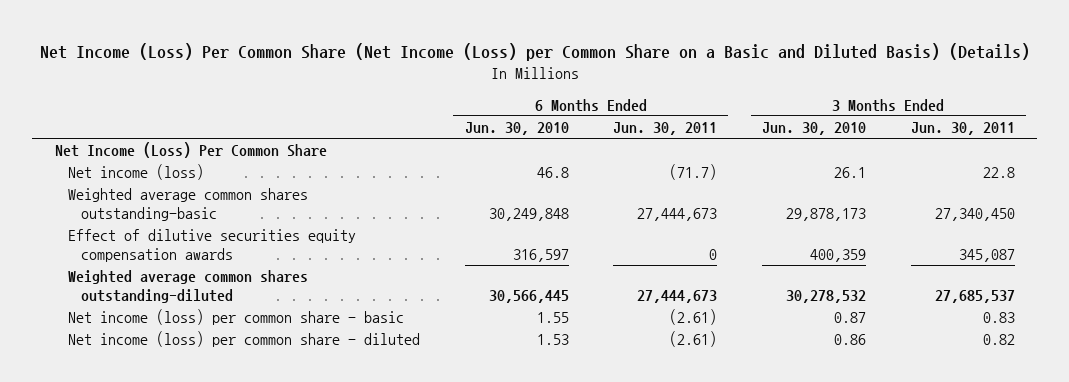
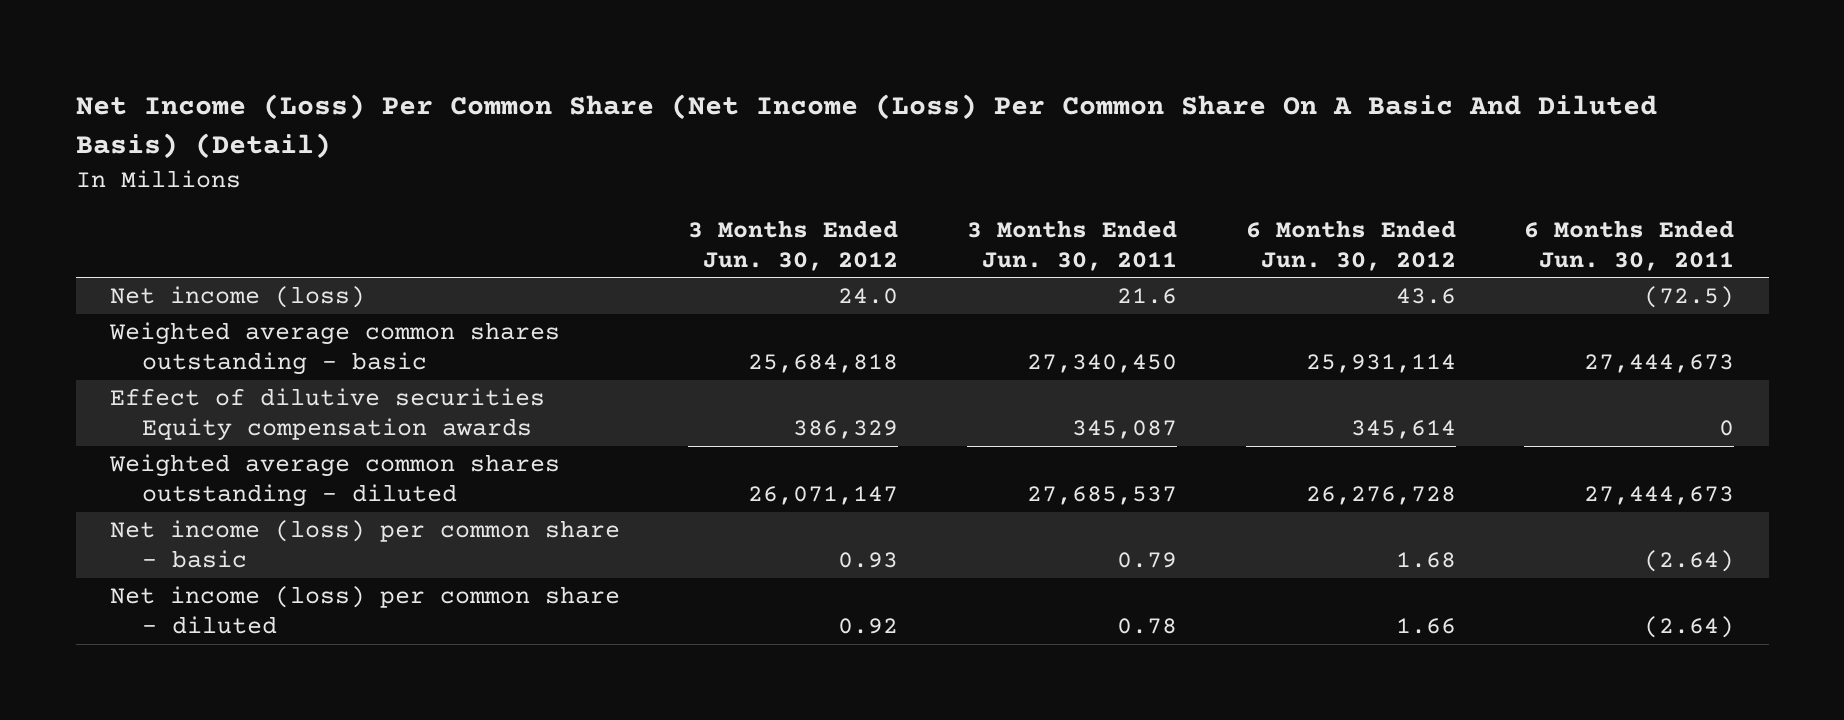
- Net Income (Loss) Per Common Share (Net Income (Loss) per Common Share on a Basic and Diluted Basis) (Details)
+ Net Income (Loss) Per Common Share (Net Income (Loss) Per Common Share On A Basic And Diluted Basis) (Detail)
- | 6 Months Ended Jun. 30, 2010 | 6 Months Ended Jun. 30, 2011 | 3 Months Ended Jun. 30, 2010 | 3 Months Ended Jun. 30, 2011
+ | 3 Months Ended Jun. 30, 2012 | 3 Months Ended Jun. 30, 2011 | 6 Months Ended Jun. 30, 2012 | 6 Months Ended Jun. 30, 2011
- Net Income (Loss) Per Common Share
- Net income (loss) | 46.8 | (71.7) | 26.1 | 22.8
- Weighted average common shares outstanding-basic | 30,249,848 | 27,444,673 | 29,878,173 | 27,340,450
- Effect of dilutive securities equity compensation awards | 316,597 | 0 | 400,359 | 345,087
- Weighted average common shares outstanding-diluted | 30,566,445 | 27,444,673 | 30,278,532 | 27,685,537
- Net income (loss) per common share - basic | 1.55 | (2.61) | 0.87 | 0.83
- Net income (loss) per common share - diluted | 1.53 | (2.61) | 0.86 | 0.82
+ Net income (loss) | 24.0 | 21.6 | 43.6 | (72.5)
+ Weighted average common shares outstanding - basic | 25,684,818 | 27,340,450 | 25,931,114 | 27,444,673
+ Effect of dilutive securities Equity compensation awards | 386,329 | 345,087 | 345,614 | 0
+ Weighted average common shares outstanding - diluted | 26,071,147 | 27,685,537 | 26,276,728 | 27,444,673
+ Net income (loss) per common share - basic | 0.93 | 0.79 | 1.68 | (2.64)
+ Net income (loss) per common share - diluted | 0.92 | 0.78 | 1.66 | (2.64)

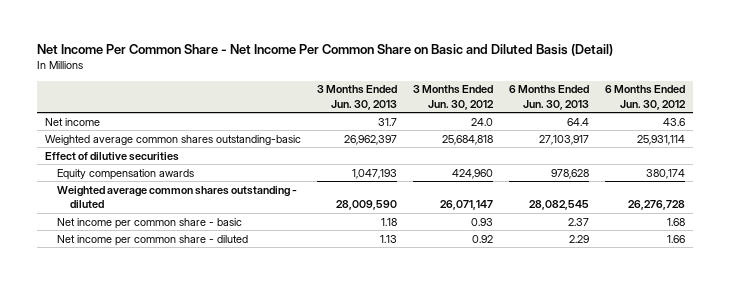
- Net Income (Loss) Per Common Share (Net Income (Loss) Per Common Share On A Basic And Diluted Basis) (Detail)
+ Net Income Per Common Share - Net Income Per Common Share on Basic and Diluted Basis (Detail)
- | 3 Months Ended Jun. 30, 2012 | 3 Months Ended Jun. 30, 2011 | 6 Months Ended Jun. 30, 2012 | 6 Months Ended Jun. 30, 2011
+ | 3 Months Ended Jun. 30, 2013 | 3 Months Ended Jun. 30, 2012 | 6 Months Ended Jun. 30, 2013 | 6 Months Ended Jun. 30, 2012
- Net income (loss) | 24.0 | 21.6 | 43.6 | (72.5)
- Weighted average common shares outstanding - basic | 25,684,818 | 27,340,450 | 25,931,114 | 27,444,673
- Effect of dilutive securities Equity compensation awards | 386,329 | 345,087 | 345,614 | 0
+ Net income | 31.7 | 24.0 | 64.4 | 43.6
+ Weighted average common shares outstanding-basic | 26,962,397 | 25,684,818 | 27,103,917 | 25,931,114
+ Effect of dilutive securities
+ Equity compensation awards | 1,047,193 | 424,960 | 978,628 | 380,174
- Net income (loss) per common share - basic | 0.93 | 0.79 | 1.68 | (2.64)
- Net income (loss) per common share - diluted | 0.92 | 0.78 | 1.66 | (2.64)
+ Net income per common share - basic | 1.18 | 0.93 | 2.37 | 1.68
+ Net income per common share - diluted | 1.13 | 0.92 | 2.29 | 1.66

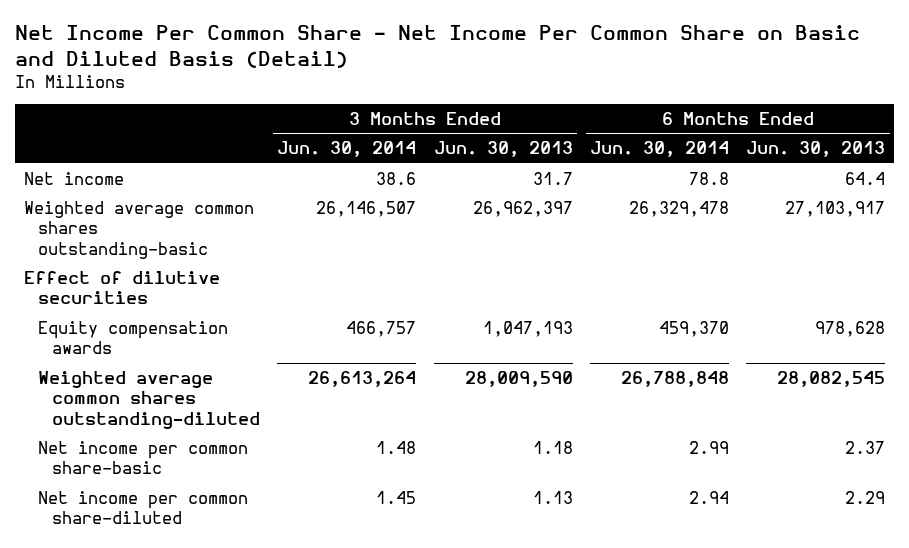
- | 3 Months Ended Jun. 30, 2013 | 3 Months Ended Jun. 30, 2012 | 6 Months Ended Jun. 30, 2013 | 6 Months Ended Jun. 30, 2012
+ | 3 Months Ended Jun. 30, 2014 | 3 Months Ended Jun. 30, 2013 | 6 Months Ended Jun. 30, 2014 | 6 Months Ended Jun. 30, 2013
- Weighted average common shares outstanding - diluted | 28,009,590 | 26,071,147 | 28,082,545 | 26,276,728
- Net income per common share - basic | 1.18 | 0.93 | 2.37 | 1.68
- Net income per common share - diluted | 1.13 | 0.92 | 2.29 | 1.66
+ Weighted average common shares outstanding-diluted | 26,613,264 | 28,009,590 | 26,788,848 | 28,082,545
+ Net income per common share-basic | 1.48 | 1.18 | 2.99 | 2.37
+ Net income per common share-diluted | 1.45 | 1.13 | 2.94 | 2.29

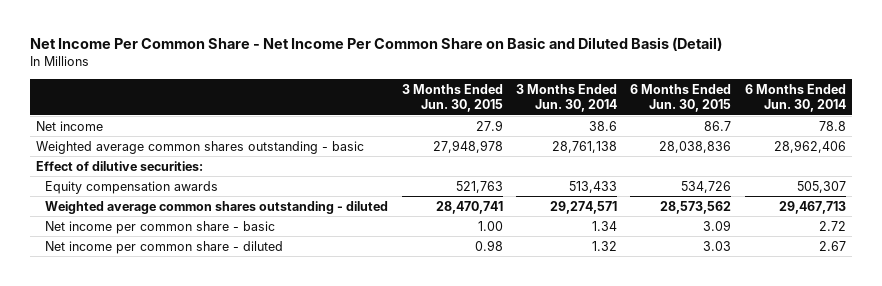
- | 3 Months Ended Jun. 30, 2014 | 3 Months Ended Jun. 30, 2013 | 6 Months Ended Jun. 30, 2014 | 6 Months Ended Jun. 30, 2013
+ | 3 Months Ended Jun. 30, 2015 | 3 Months Ended Jun. 30, 2014 | 6 Months Ended Jun. 30, 2015 | 6 Months Ended Jun. 30, 2014
- Weighted average common shares outstanding-basic | 26,146,507 | 26,962,397 | 26,329,478 | 27,103,917
- Effect of dilutive securities
- Equity compensation awards | 466,757 | 1,047,193 | 459,370 | 978,628
- Weighted average common shares outstanding-diluted | 26,613,264 | 28,009,590 | 26,788,848 | 28,082,545
- Net income per common share-basic | 1.48 | 1.18 | 2.99 | 2.37
- Net income per common share-diluted | 1.45 | 1.13 | 2.94 | 2.29
+ Weighted average common shares outstanding - basic | 27,948,978 | 28,761,138 | 28,038,836 | 28,962,406
+ Effect of dilutive securities:
+ Equity compensation awards | 521,763 | 513,433 | 534,726 | 505,307
+ Weighted average common shares outstanding - diluted | 28,470,741 | 29,274,571 | 28,573,562 | 29,467,713
+ Net income per common share - basic | 1.00 | 1.34 | 3.09 | 2.72
+ Net income per common share - diluted | 0.98 | 1.32 | 3.03 | 2.67

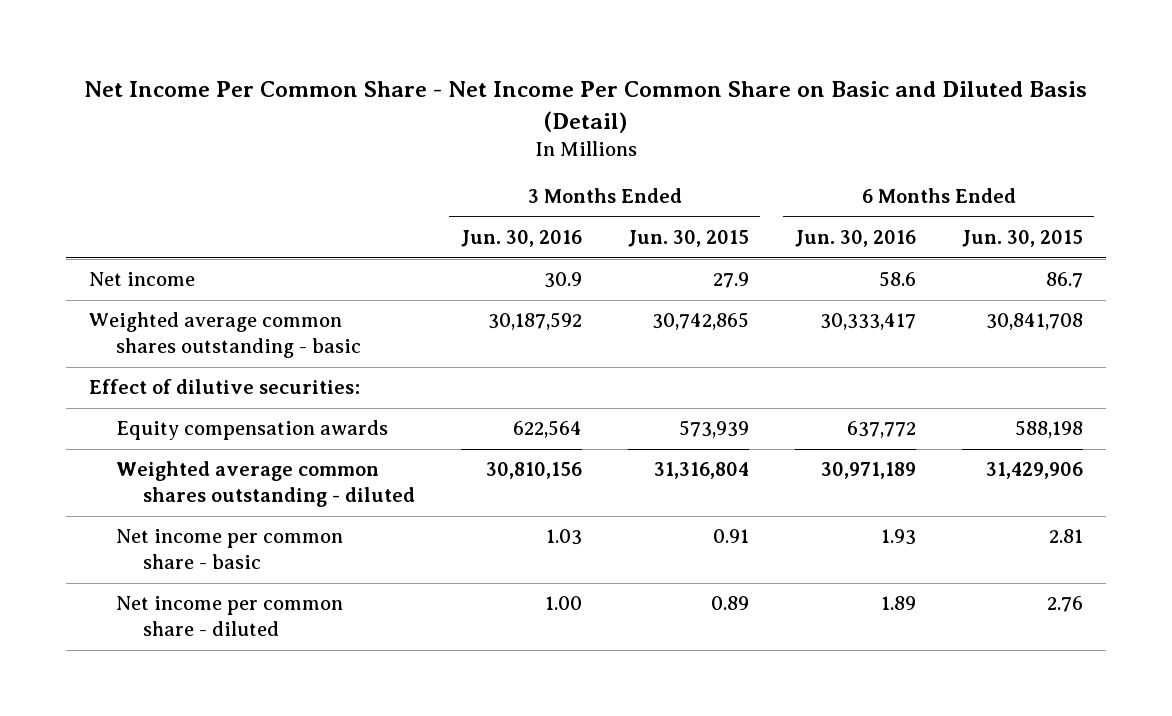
- | 3 Months Ended Jun. 30, 2015 | 3 Months Ended Jun. 30, 2014 | 6 Months Ended Jun. 30, 2015 | 6 Months Ended Jun. 30, 2014
+ | 3 Months Ended Jun. 30, 2016 | 3 Months Ended Jun. 30, 2015 | 6 Months Ended Jun. 30, 2016 | 6 Months Ended Jun. 30, 2015
- Weighted average common shares outstanding - basic | 27,948,978 | 28,761,138 | 28,038,836 | 28,962,406
+ Weighted average common shares outstanding - basic | 30,187,592 | 30,742,865 | 30,333,417 | 30,841,708
- Equity compensation awards | 521,763 | 513,433 | 534,726 | 505,307
- Weighted average common shares outstanding - diluted | 28,470,741 | 29,274,571 | 28,573,562 | 29,467,713
- Net income per common share - basic | 1.00 | 1.34 | 3.09 | 2.72
- Net income per common share - diluted | 0.98 | 1.32 | 3.03 | 2.67
+ Equity compensation awards | 622,564 | 573,939 | 637,772 | 588,198
+ Weighted average common shares outstanding - diluted | 30,810,156 | 31,316,804 | 30,971,189 | 31,429,906
+ Net income per common share - basic | 1.03 | 0.91 | 1.93 | 2.81
+ Net income per common share - diluted | 1.00 | 0.89 | 1.89 | 2.76

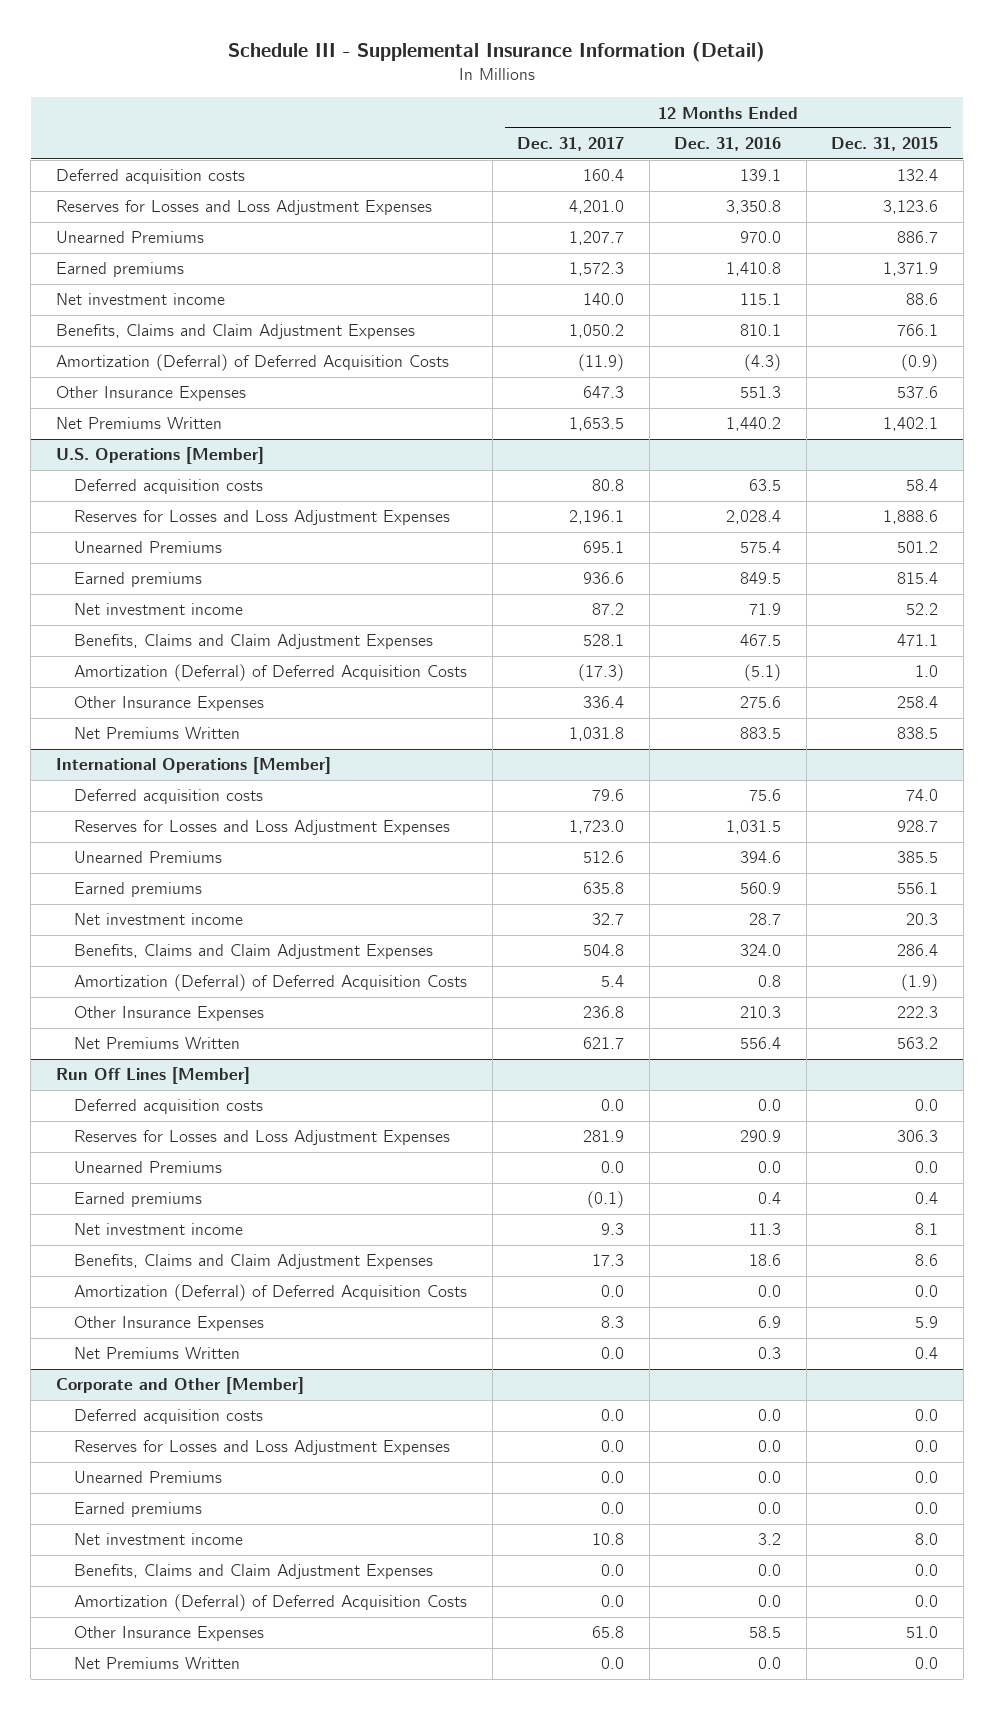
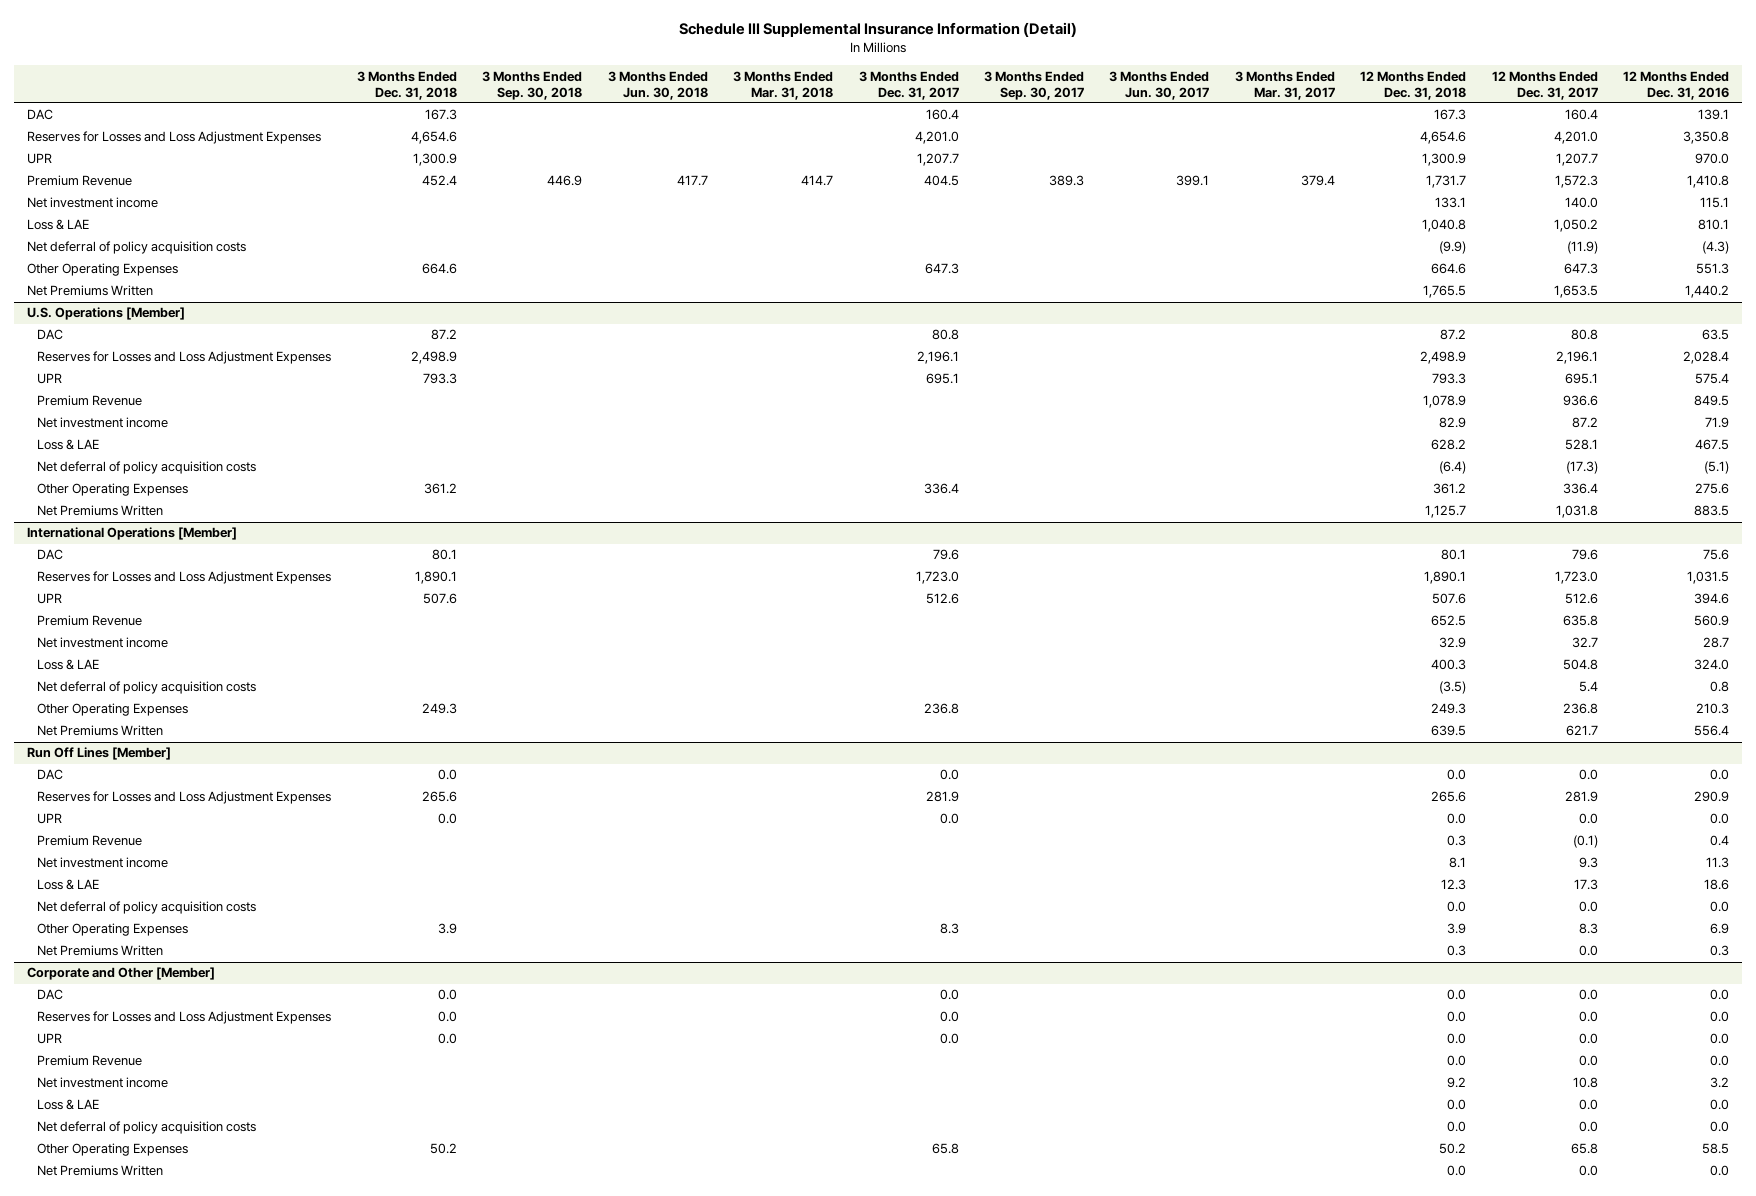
- Schedule III - Supplemental Insurance Information (Detail)
+ Schedule III Supplemental Insurance Information (Detail)
- | 12 Months Ended Dec. 31, 2017 | 12 Months Ended Dec. 31, 2016 | 12 Months Ended Dec. 31, 2015
+ | 3 Months Ended Dec. 31, 2018 | 3 Months Ended Sep. 30, 2018 | 3 Months Ended Jun. 30, 2018 | 3 Months Ended Mar. 31, 2018 | 3 Months Ended Dec. 31, 2017 | 3 Months Ended Sep. 30, 2017 | 3 Months Ended Jun. 30, 2017 | 3 Months Ended Mar. 31, 2017 | 12 Months Ended Dec. 31, 2018 | 12 Months Ended Dec. 31, 2017 | 12 Months Ended Dec. 31, 2016
- Deferred acquisition costs | 160.4 | 139.1 | 132.4
+ DAC | 167.3 | | | | 160.4 | | | | 167.3 | 160.4 | 139.1
- Unearned Premiums | 1,207.7 | 970.0 | 886.7
- Earned premiums | 1,572.3 | 1,410.8 | 1,371.9
+ UPR | 1,300.9 | | | | 1,207.7 | | | | 1,300.9 | 1,207.7 | 970.0
+ Premium Revenue | 452.4 | 446.9 | 417.7 | 414.7 | 404.5 | 389.3 | 399.1 | 379.4 | 1,731.7 | 1,572.3 | 1,410.8
- Benefits, Claims and Claim Adjustment Expenses | 1,050.2 | 810.1 | 766.1
- Amortization (Deferral) of Deferred Acquisition Costs | (11.9) | (4.3) | (0.9)
- Other Insurance Expenses | 647.3 | 551.3 | 537.6
+ Loss & LAE | | | | | | | | | 1,040.8 | 1,050.2 | 810.1
+ Net deferral of policy acquisition costs | | | | | | | | | (9.9) | (11.9) | (4.3)
+ Other Operating Expenses | 664.6 | | | | 647.3 | | | | 664.6 | 647.3 | 551.3
@ U.S. Operations [Member]
- Deferred acquisition costs | 80.8 | 63.5 | 58.4
+ DAC | 87.2 | | | | 80.8 | | | | 87.2 | 80.8 | 63.5
- Unearned Premiums | 695.1 | 575.4 | 501.2
- Earned premiums | 936.6 | 849.5 | 815.4
+ UPR | 793.3 | | | | 695.1 | | | | 793.3 | 695.1 | 575.4
+ Premium Revenue | | | | | | | | | 1,078.9 | 936.6 | 849.5
- Benefits, Claims and Claim Adjustment Expenses | 528.1 | 467.5 | 471.1
- Amortization (Deferral) of Deferred Acquisition Costs | (17.3) | (5.1) | 1.0
- Other Insurance Expenses | 336.4 | 275.6 | 258.4
+ Loss & LAE | | | | | | | | | 628.2 | 528.1 | 467.5
+ Net deferral of policy acquisition costs | | | | | | | | | (6.4) | (17.3) | (5.1)
+ Other Operating Expenses | 361.2 | | | | 336.4 | | | | 361.2 | 336.4 | 275.6
@ International Operations [Member]
- Deferred acquisition costs | 79.6 | 75.6 | 74.0
+ DAC | 80.1 | | | | 79.6 | | | | 80.1 | 79.6 | 75.6
- Unearned Premiums | 512.6 | 394.6 | 385.5
- Earned premiums | 635.8 | 560.9 | 556.1
+ UPR | 507.6 | | | | 512.6 | | | | 507.6 | 512.6 | 394.6
+ Premium Revenue | | | | | | | | | 652.5 | 635.8 | 560.9
- Benefits, Claims and Claim Adjustment Expenses | 504.8 | 324.0 | 286.4
- Amortization (Deferral) of Deferred Acquisition Costs | 5.4 | 0.8 | (1.9)
- Other Insurance Expenses | 236.8 | 210.3 | 222.3
+ Loss & LAE | | | | | | | | | 400.3 | 504.8 | 324.0
+ Net deferral of policy acquisition costs | | | | | | | | | (3.5) | 5.4 | 0.8
+ Other Operating Expenses | 249.3 | | | | 236.8 | | | | 249.3 | 236.8 | 210.3
@ Run Off Lines [Member]
- Deferred acquisition costs | 0.0 | 0.0 | 0.0
+ DAC | 0.0 | | | | 0.0 | | | | 0.0 | 0.0 | 0.0
- Unearned Premiums | 0.0 | 0.0 | 0.0
- Earned premiums | (0.1) | 0.4 | 0.4
+ UPR | 0.0 | | | | 0.0 | | | | 0.0 | 0.0 | 0.0
+ Premium Revenue | | | | | | | | | 0.3 | (0.1) | 0.4
- Benefits, Claims and Claim Adjustment Expenses | 17.3 | 18.6 | 8.6
- Amortization (Deferral) of Deferred Acquisition Costs | 0.0 | 0.0 | 0.0
- Other Insurance Expenses | 8.3 | 6.9 | 5.9
+ Loss & LAE | | | | | | | | | 12.3 | 17.3 | 18.6
+ Net deferral of policy acquisition costs | | | | | | | | | 0.0 | 0.0 | 0.0
+ Other Operating Expenses | 3.9 | | | | 8.3 | | | | 3.9 | 8.3 | 6.9
@ Corporate and Other [Member]
- Deferred acquisition costs | 0.0 | 0.0 | 0.0
+ DAC | 0.0 | | | | 0.0 | | | | 0.0 | 0.0 | 0.0
- Unearned Premiums | 0.0 | 0.0 | 0.0
- Earned premiums | 0.0 | 0.0 | 0.0
+ UPR | 0.0 | | | | 0.0 | | | | 0.0 | 0.0 | 0.0
+ Premium Revenue | | | | | | | | | 0.0 | 0.0 | 0.0
- Benefits, Claims and Claim Adjustment Expenses | 0.0 | 0.0 | 0.0
- Amortization (Deferral) of Deferred Acquisition Costs | 0.0 | 0.0 | 0.0
- Other Insurance Expenses | 65.8 | 58.5 | 51.0
+ Loss & LAE | | | | | | | | | 0.0 | 0.0 | 0.0
+ Net deferral of policy acquisition costs | | | | | | | | | 0.0 | 0.0 | 0.0
+ Other Operating Expenses | 50.2 | | | | 65.8 | | | | 50.2 | 65.8 | 58.5

